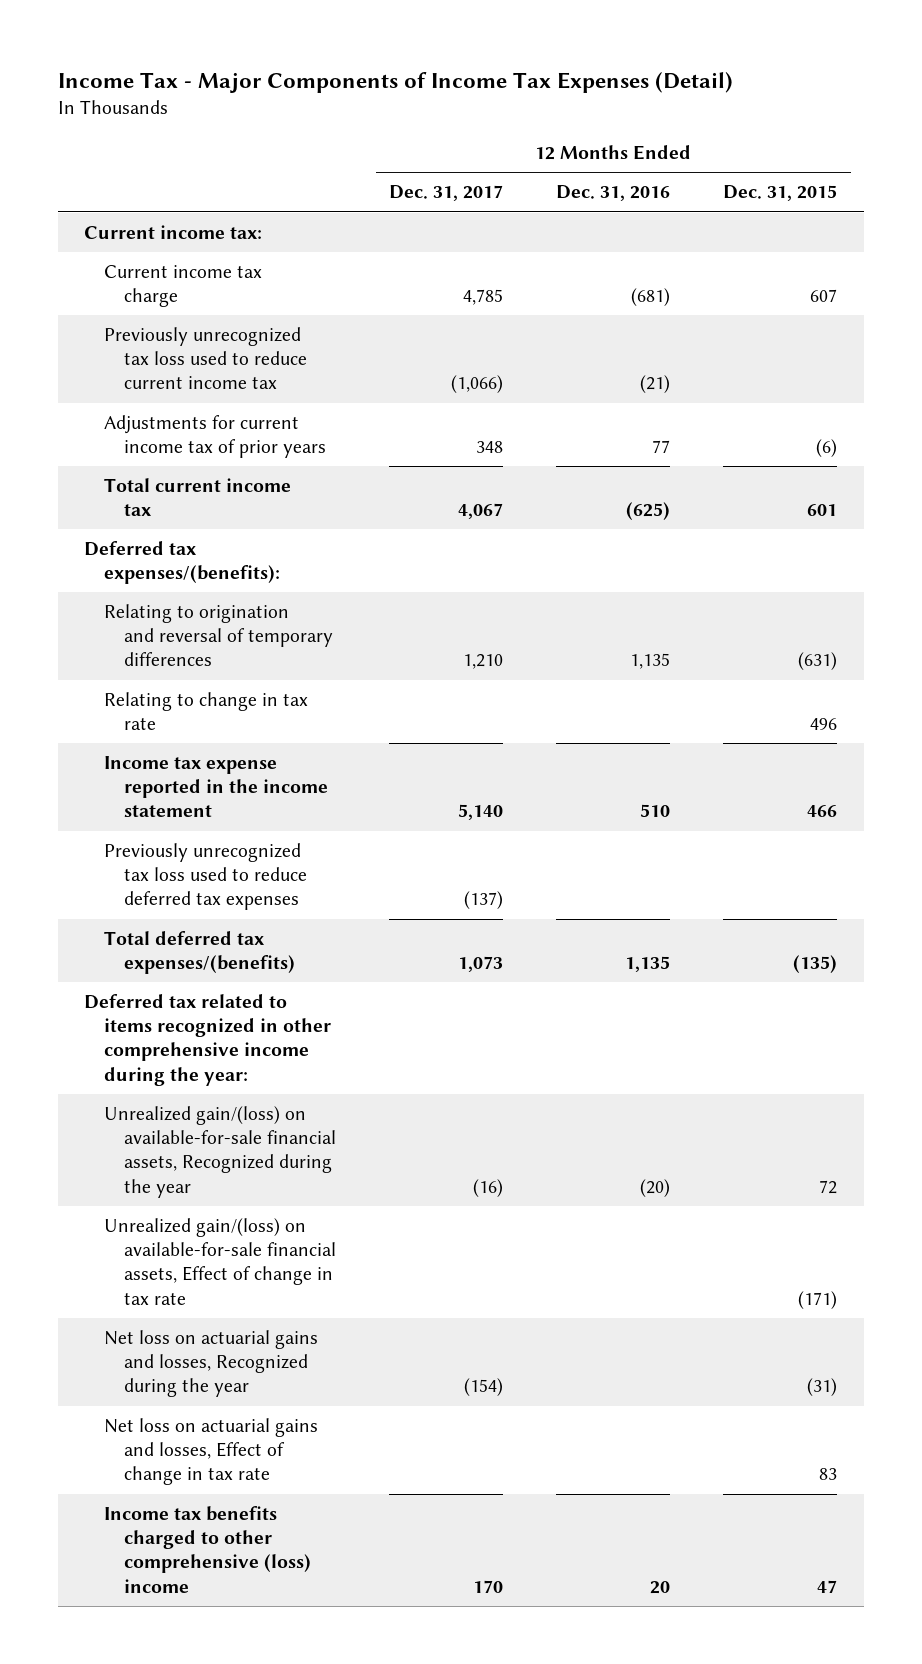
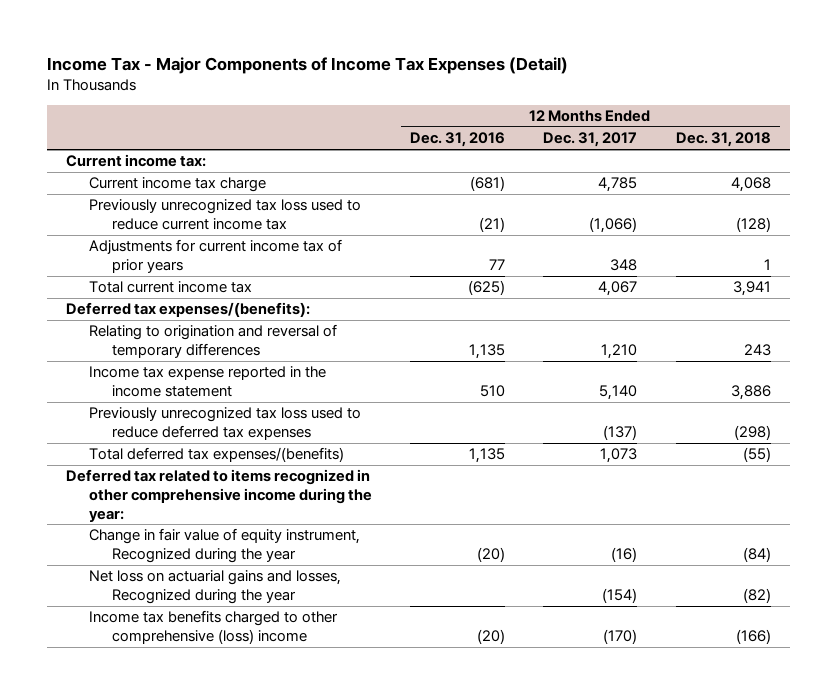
- | 12 Months Ended Dec. 31, 2017 | 12 Months Ended Dec. 31, 2016 | 12 Months Ended Dec. 31, 2015
+ | 12 Months Ended Dec. 31, 2016 | 12 Months Ended Dec. 31, 2017 | 12 Months Ended Dec. 31, 2018
- Relating to change in tax rate | | | 496
- Unrealized gain/(loss) on available-for-sale financial assets, Recognized during the year | (16) | (20) | 72
- Unrealized gain/(loss) on available-for-sale financial assets, Effect of change in tax rate | | | (171)
+ Change in fair value of equity instrument, Recognized during the year | (20) | (16) | (84)
- Net loss on actuarial gains and losses, Effect of change in tax rate | | | 83
- Income tax benefits charged to other comprehensive (loss) income | 170 | 20 | 47
+ Income tax benefits charged to other comprehensive (loss) income | (20) | (170) | (166)

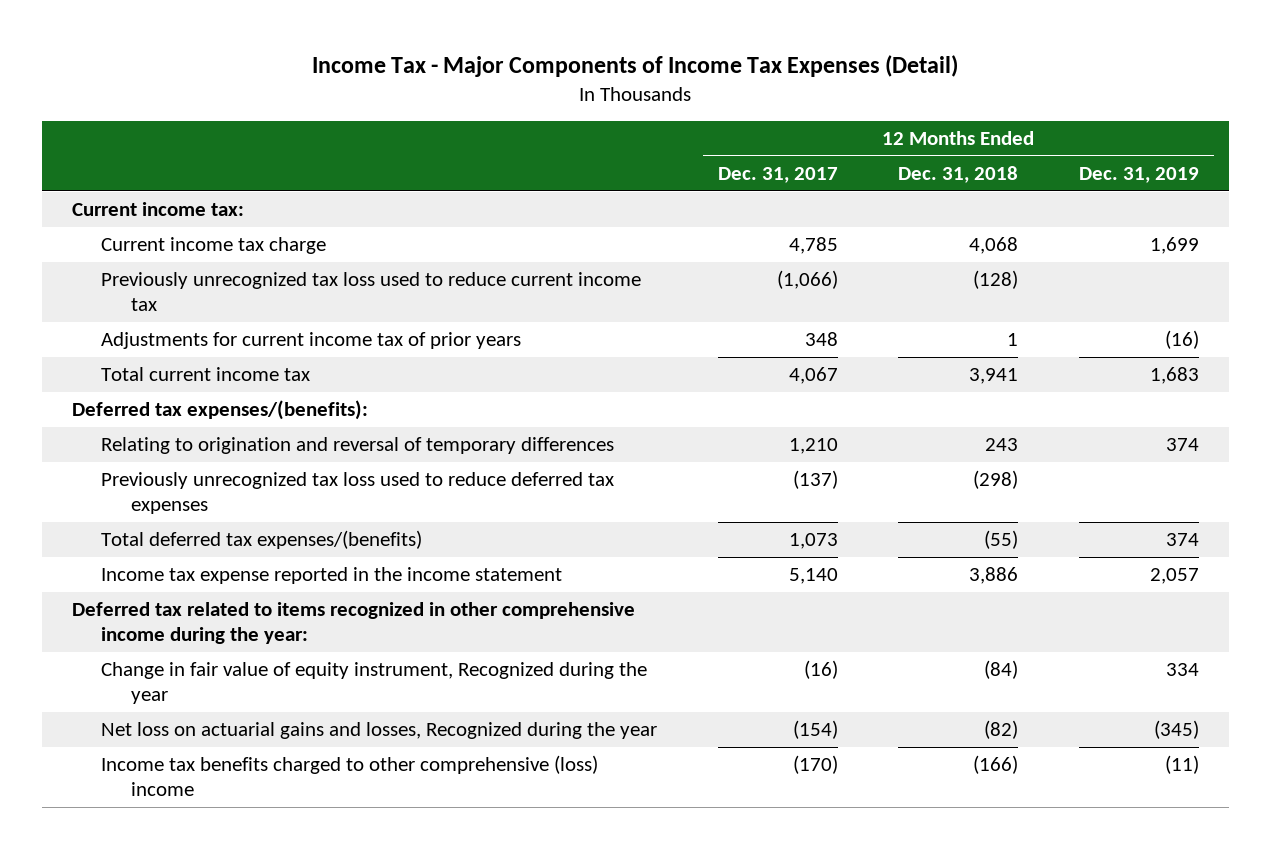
- | 12 Months Ended Dec. 31, 2016 | 12 Months Ended Dec. 31, 2017 | 12 Months Ended Dec. 31, 2018
+ | 12 Months Ended Dec. 31, 2017 | 12 Months Ended Dec. 31, 2018 | 12 Months Ended Dec. 31, 2019
moved down: Income tax expense reported in the income statement | 5,140 | 3,886 | 2,057

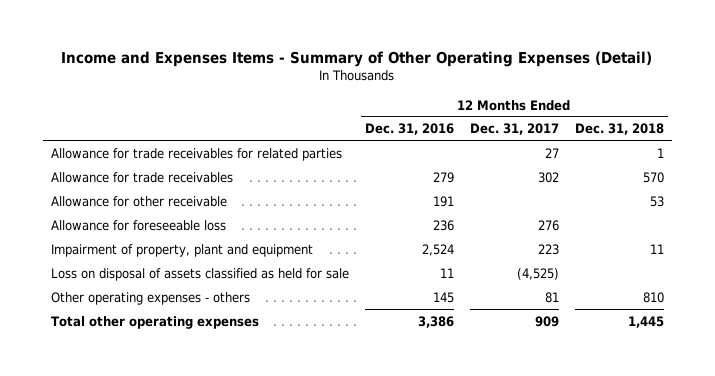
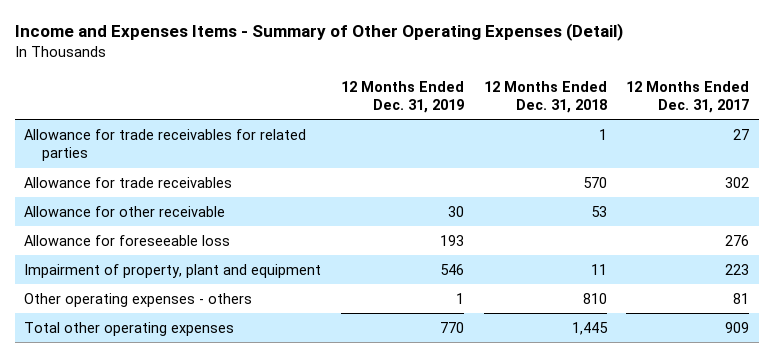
- | 12 Months Ended Dec. 31, 2016 | 12 Months Ended Dec. 31, 2017 | 12 Months Ended Dec. 31, 2018
+ | 12 Months Ended Dec. 31, 2019 | 12 Months Ended Dec. 31, 2018 | 12 Months Ended Dec. 31, 2017
- Loss on disposal of assets classified as held for sale | 11 | (4,525) |

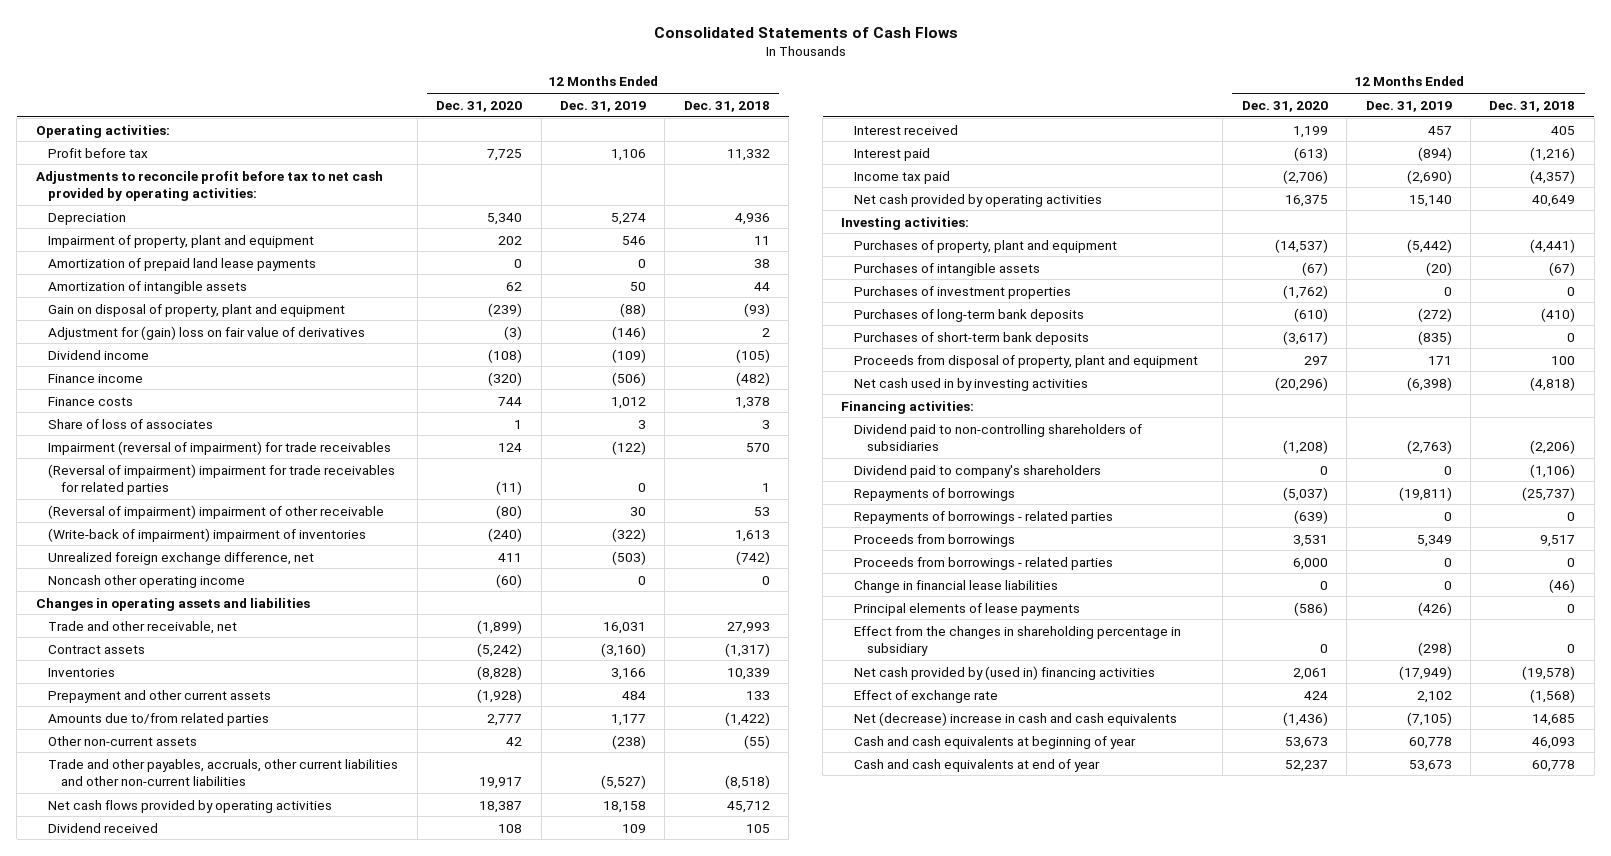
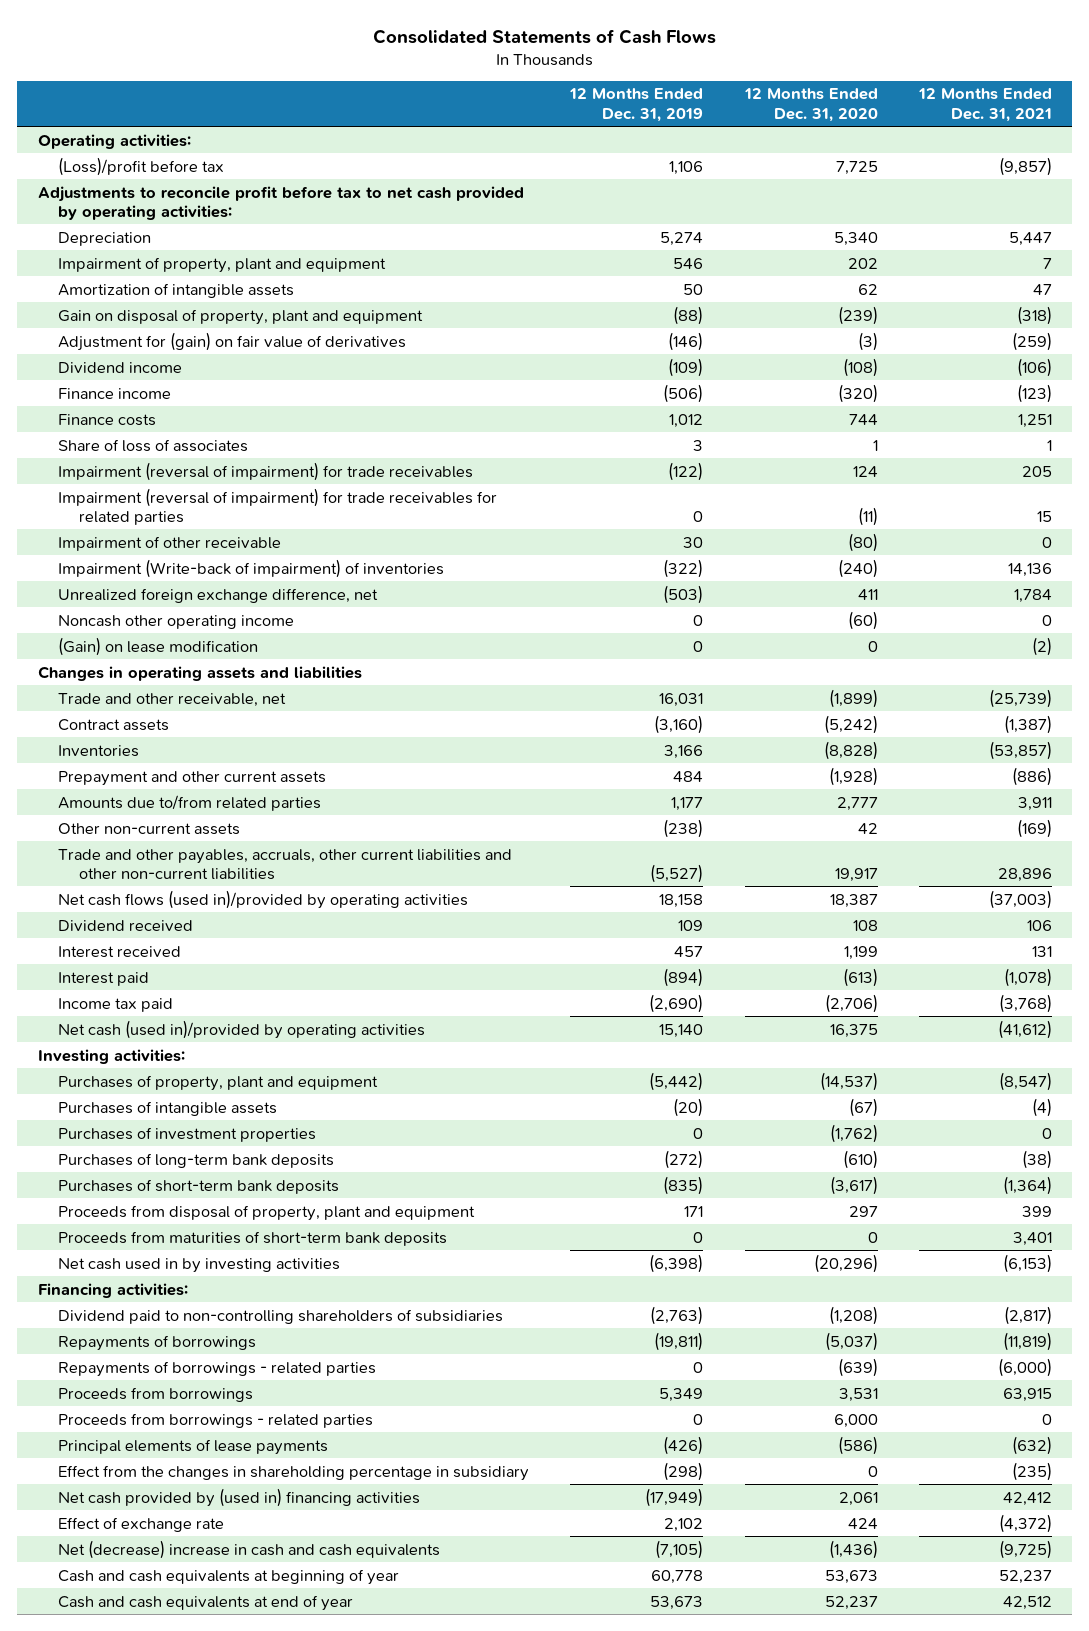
- | 12 Months Ended Dec. 31, 2020 | 12 Months Ended Dec. 31, 2019 | 12 Months Ended Dec. 31, 2018
+ | 12 Months Ended Dec. 31, 2019 | 12 Months Ended Dec. 31, 2020 | 12 Months Ended Dec. 31, 2021
- Profit before tax | 7,725 | 1,106 | 11,332
+ (Loss)/profit before tax | 1,106 | 7,725 | (9,857)
- Amortization of prepaid land lease payments | 0 | 0 | 38
- Adjustment for (gain) loss on fair value of derivatives | (3) | (146) | 2
+ Adjustment for (gain) on fair value of derivatives | (146) | (3) | (259)
- (Reversal of impairment) impairment for trade receivables for related parties | (11) | 0 | 1
- (Reversal of impairment) impairment of other receivable | (80) | 30 | 53
- (Write-back of impairment) impairment of inventories | (240) | (322) | 1,613
+ Impairment (reversal of impairment) for trade receivables for related parties | 0 | (11) | 15
+ Impairment of other receivable | 30 | (80) | 0
+ Impairment (Write-back of impairment) of inventories | (322) | (240) | 14,136
+ (Gain) on lease modification | 0 | 0 | (2)
- Net cash flows provided by operating activities | 18,387 | 18,158 | 45,712
+ Net cash flows (used in)/provided by operating activities | 18,158 | 18,387 | (37,003)
- Net cash provided by operating activities | 16,375 | 15,140 | 40,649
+ Net cash (used in)/provided by operating activities | 15,140 | 16,375 | (41,612)
+ Proceeds from maturities of short-term bank deposits | 0 | 0 | 3,401
- Dividend paid to company's shareholders | 0 | 0 | (1,106)
- Change in financial lease liabilities | 0 | 0 | (46)

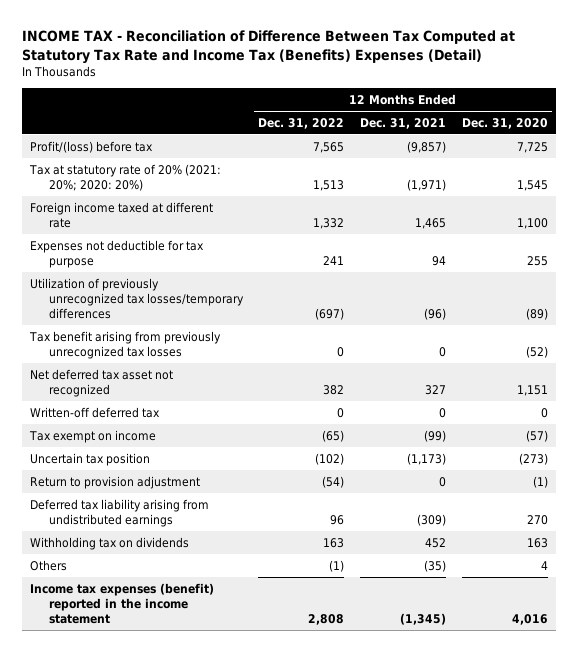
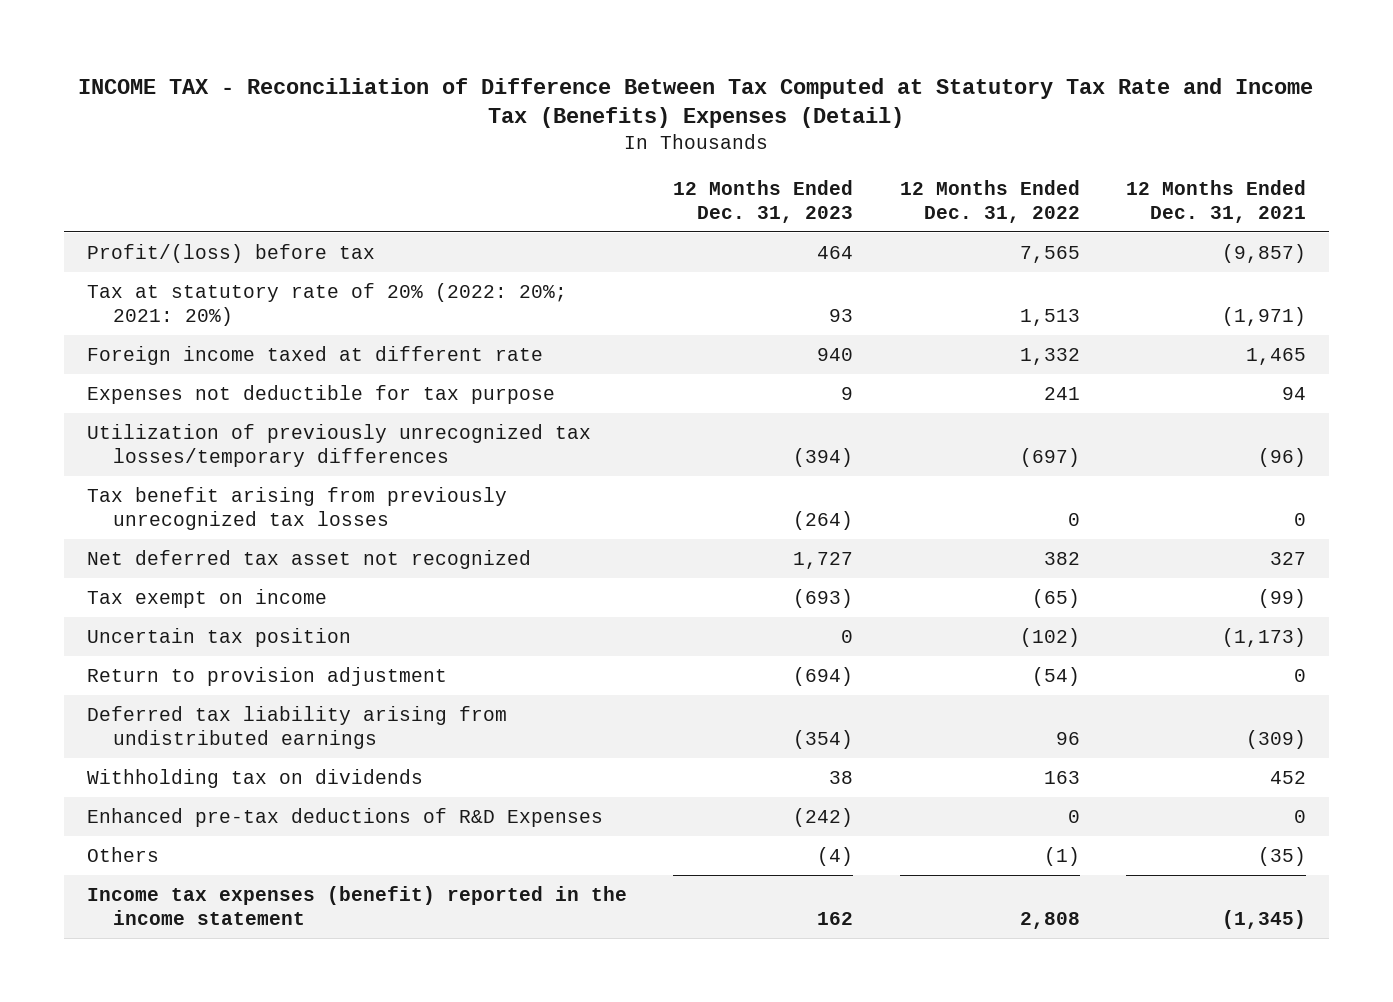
- | 12 Months Ended Dec. 31, 2022 | 12 Months Ended Dec. 31, 2021 | 12 Months Ended Dec. 31, 2020
+ | 12 Months Ended Dec. 31, 2023 | 12 Months Ended Dec. 31, 2022 | 12 Months Ended Dec. 31, 2021
- Tax at statutory rate of 20% (2021: 20%; 2020: 20%) | 1,513 | (1,971) | 1,545
+ Tax at statutory rate of 20% (2022: 20%; 2021: 20%) | 93 | 1,513 | (1,971)
- Written-off deferred tax | 0 | 0 | 0
+ Enhanced pre-tax deductions of R&D Expenses | (242) | 0 | 0

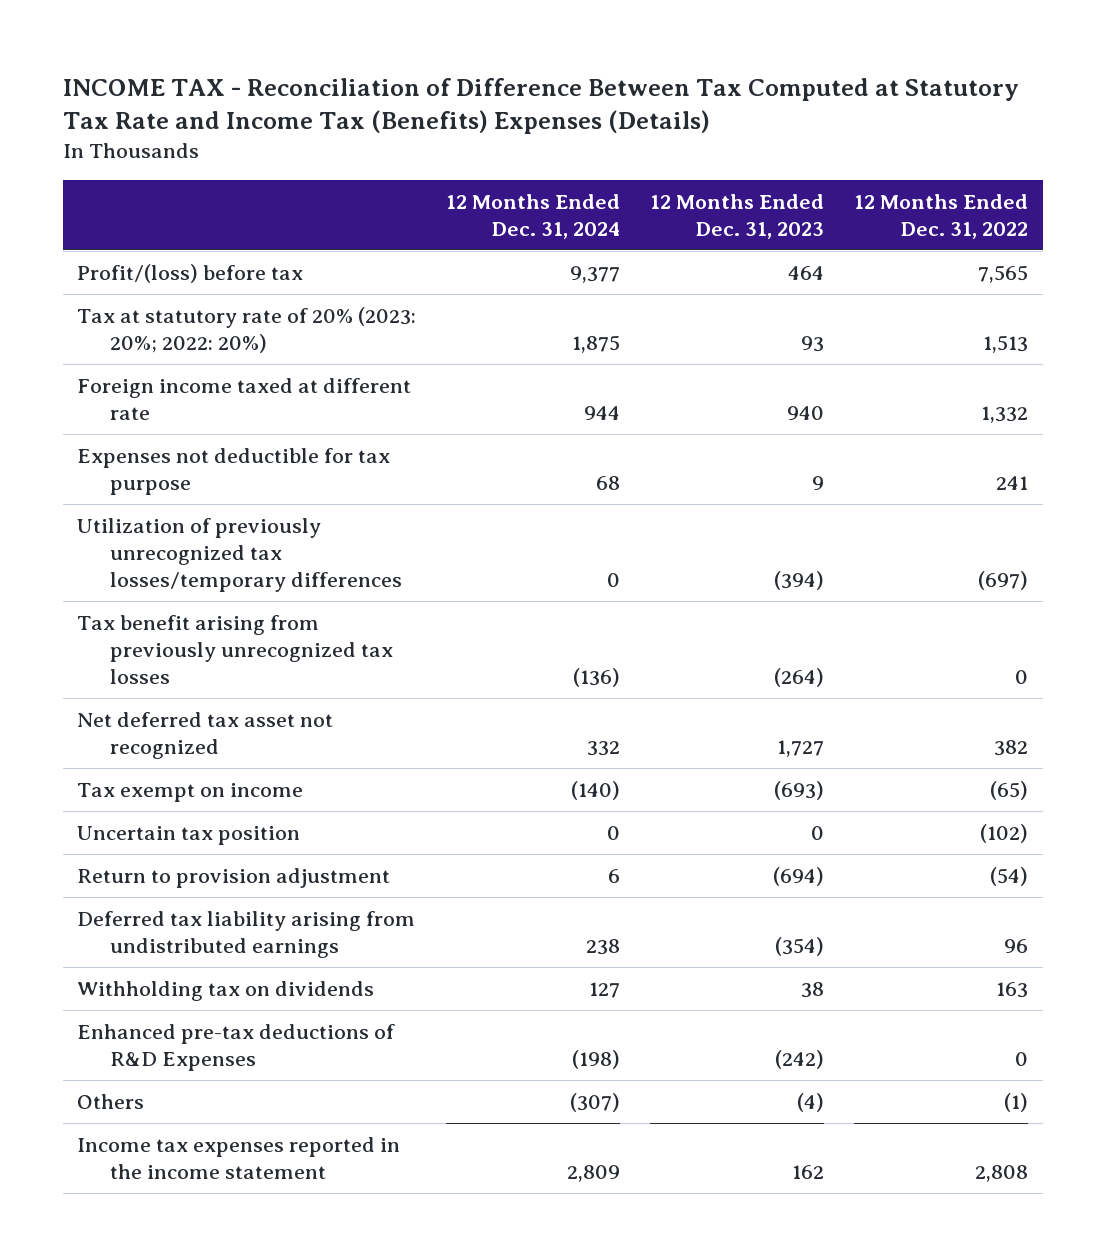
- INCOME TAX - Reconciliation of Difference Between Tax Computed at Statutory Tax Rate and Income Tax (Benefits) Expenses (Detail)
+ INCOME TAX - Reconciliation of Difference Between Tax Computed at Statutory Tax Rate and Income Tax (Benefits) Expenses (Details)
- | 12 Months Ended Dec. 31, 2023 | 12 Months Ended Dec. 31, 2022 | 12 Months Ended Dec. 31, 2021
+ | 12 Months Ended Dec. 31, 2024 | 12 Months Ended Dec. 31, 2023 | 12 Months Ended Dec. 31, 2022
- Tax at statutory rate of 20% (2022: 20%; 2021: 20%) | 93 | 1,513 | (1,971)
+ Tax at statutory rate of 20% (2023: 20%; 2022: 20%) | 1,875 | 93 | 1,513
- Income tax expenses (benefit) reported in the income statement | 162 | 2,808 | (1,345)
+ Income tax expenses reported in the income statement | 2,809 | 162 | 2,808

